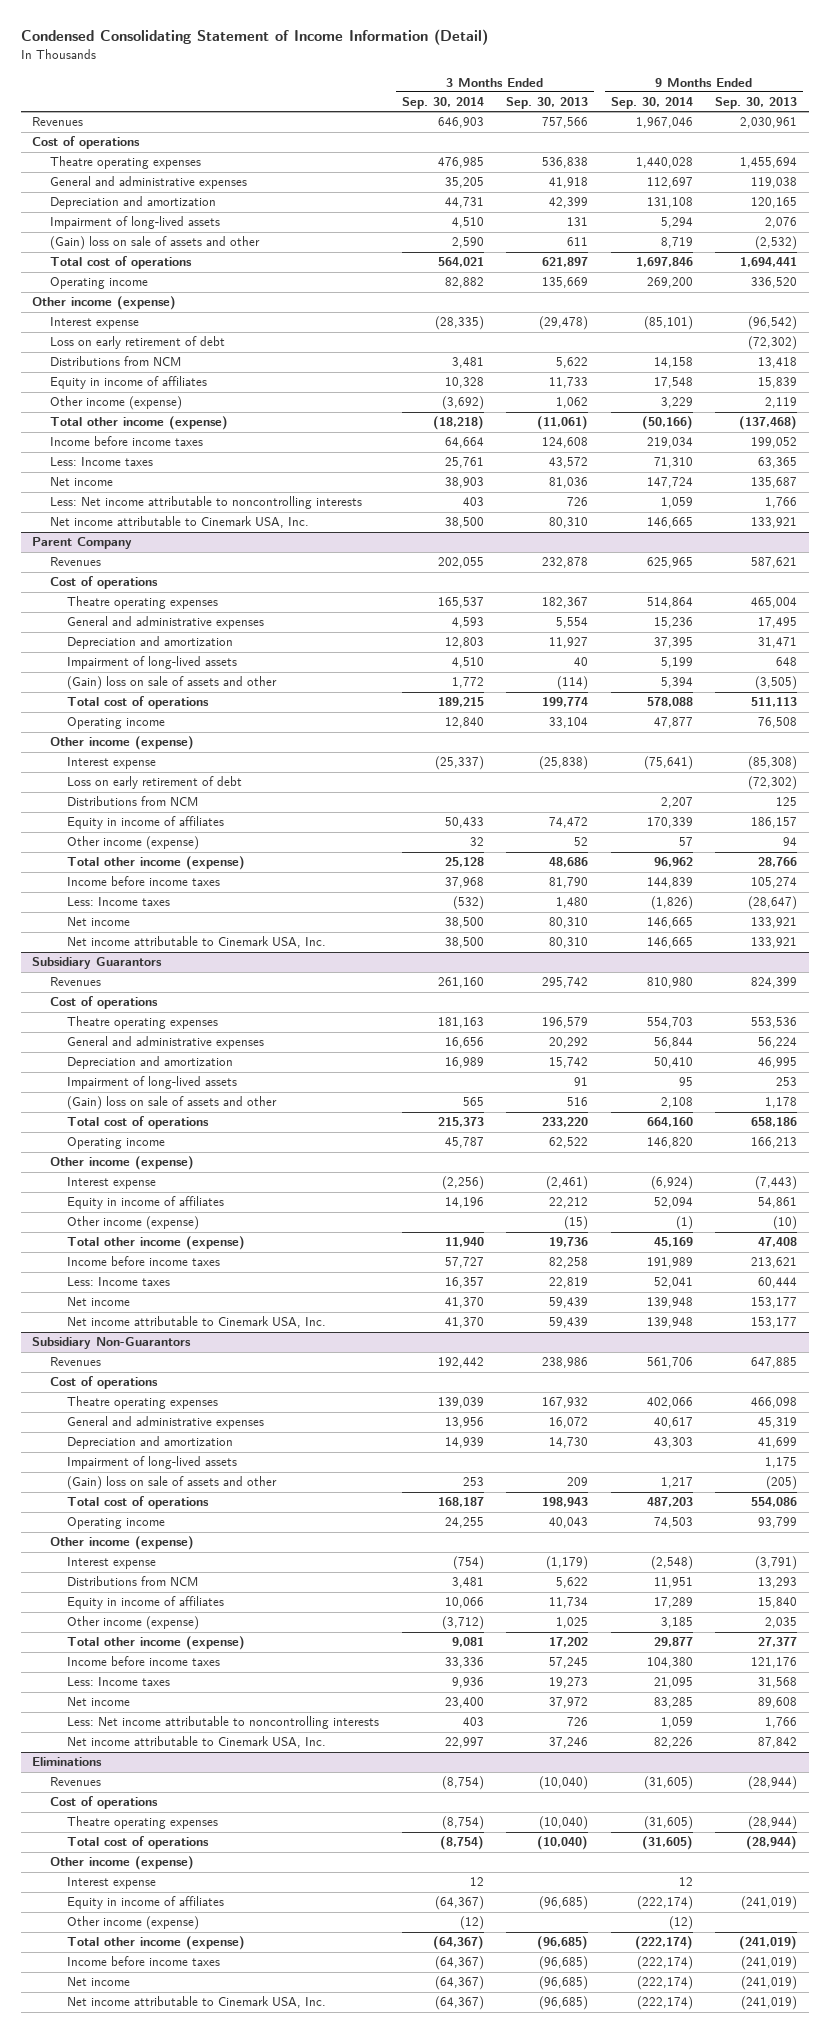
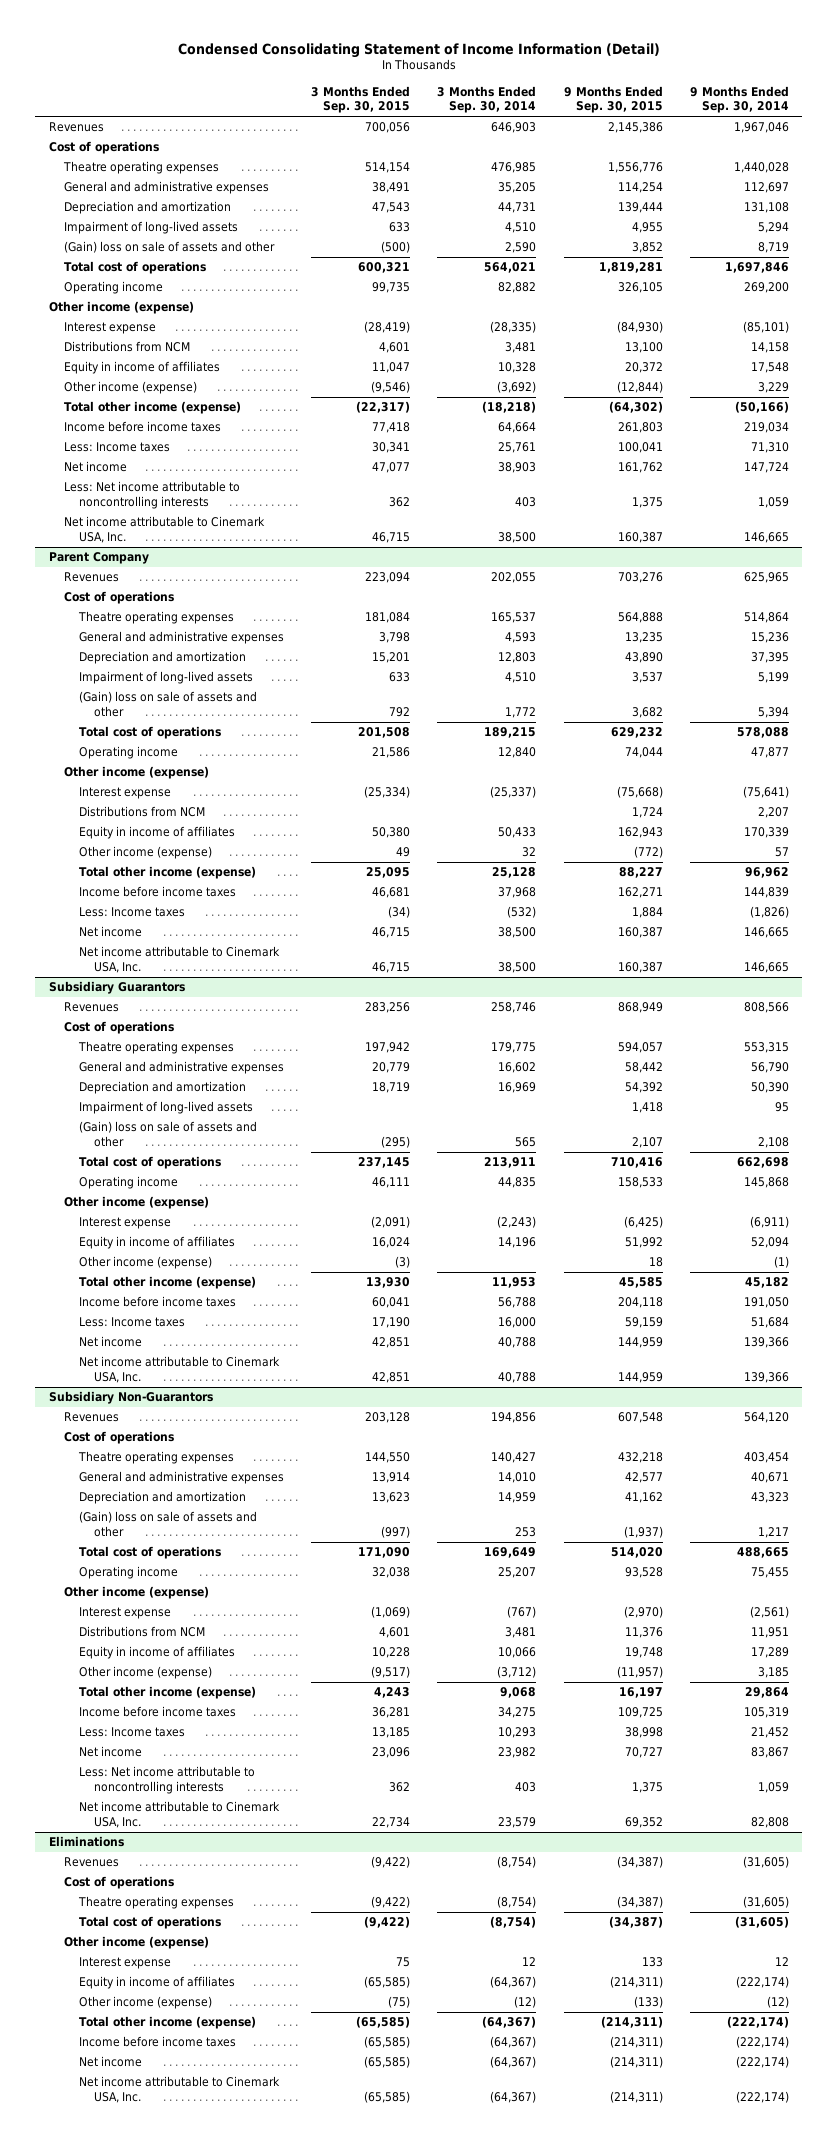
- | 3 Months Ended Sep. 30, 2014 | 3 Months Ended Sep. 30, 2013 | 9 Months Ended Sep. 30, 2014 | 9 Months Ended Sep. 30, 2013
+ | 3 Months Ended Sep. 30, 2015 | 3 Months Ended Sep. 30, 2014 | 9 Months Ended Sep. 30, 2015 | 9 Months Ended Sep. 30, 2014
- Loss on early retirement of debt | | | | (72,302)
@ Parent Company
- Loss on early retirement of debt | | | | (72,302)
@ Subsidiary Guarantors
- Revenues | 261,160 | 295,742 | 810,980 | 824,399
+ Revenues | 283,256 | 258,746 | 868,949 | 808,566
- Theatre operating expenses | 181,163 | 196,579 | 554,703 | 553,536
- General and administrative expenses | 16,656 | 20,292 | 56,844 | 56,224
- Depreciation and amortization | 16,989 | 15,742 | 50,410 | 46,995
+ Theatre operating expenses | 197,942 | 179,775 | 594,057 | 553,315
+ General and administrative expenses | 20,779 | 16,602 | 58,442 | 56,790
+ Depreciation and amortization | 18,719 | 16,969 | 54,392 | 50,390
- Total cost of operations | 215,373 | 233,220 | 664,160 | 658,186
- Operating income | 45,787 | 62,522 | 146,820 | 166,213
+ Total cost of operations | 237,145 | 213,911 | 710,416 | 662,698
+ Operating income | 46,111 | 44,835 | 158,533 | 145,868
- Interest expense | (2,256) | (2,461) | (6,924) | (7,443)
+ Interest expense | (2,091) | (2,243) | (6,425) | (6,911)
- Total other income (expense) | 11,940 | 19,736 | 45,169 | 47,408
- Income before income taxes | 57,727 | 82,258 | 191,989 | 213,621
- Less: Income taxes | 16,357 | 22,819 | 52,041 | 60,444
- Net income | 41,370 | 59,439 | 139,948 | 153,177
- Net income attributable to Cinemark USA, Inc. | 41,370 | 59,439 | 139,948 | 153,177
+ Total other income (expense) | 13,930 | 11,953 | 45,585 | 45,182
+ Income before income taxes | 60,041 | 56,788 | 204,118 | 191,050
+ Less: Income taxes | 17,190 | 16,000 | 59,159 | 51,684
+ Net income | 42,851 | 40,788 | 144,959 | 139,366
+ Net income attributable to Cinemark USA, Inc. | 42,851 | 40,788 | 144,959 | 139,366
@ Subsidiary Non-Guarantors
- Revenues | 192,442 | 238,986 | 561,706 | 647,885
+ Revenues | 203,128 | 194,856 | 607,548 | 564,120
- Theatre operating expenses | 139,039 | 167,932 | 402,066 | 466,098
- General and administrative expenses | 13,956 | 16,072 | 40,617 | 45,319
- Depreciation and amortization | 14,939 | 14,730 | 43,303 | 41,699
- Impairment of long-lived assets | | | | 1,175
+ Theatre operating expenses | 144,550 | 140,427 | 432,218 | 403,454
+ General and administrative expenses | 13,914 | 14,010 | 42,577 | 40,671
+ Depreciation and amortization | 13,623 | 14,959 | 41,162 | 43,323
- Total cost of operations | 168,187 | 198,943 | 487,203 | 554,086
- Operating income | 24,255 | 40,043 | 74,503 | 93,799
+ Total cost of operations | 171,090 | 169,649 | 514,020 | 488,665
+ Operating income | 32,038 | 25,207 | 93,528 | 75,455
- Interest expense | (754) | (1,179) | (2,548) | (3,791)
+ Interest expense | (1,069) | (767) | (2,970) | (2,561)
- Total other income (expense) | 9,081 | 17,202 | 29,877 | 27,377
- Income before income taxes | 33,336 | 57,245 | 104,380 | 121,176
- Less: Income taxes | 9,936 | 19,273 | 21,095 | 31,568
- Net income | 23,400 | 37,972 | 83,285 | 89,608
+ Total other income (expense) | 4,243 | 9,068 | 16,197 | 29,864
+ Income before income taxes | 36,281 | 34,275 | 109,725 | 105,319
+ Less: Income taxes | 13,185 | 10,293 | 38,998 | 21,452
+ Net income | 23,096 | 23,982 | 70,727 | 83,867
- Net income attributable to Cinemark USA, Inc. | 22,997 | 37,246 | 82,226 | 87,842
+ Net income attributable to Cinemark USA, Inc. | 22,734 | 23,579 | 69,352 | 82,808

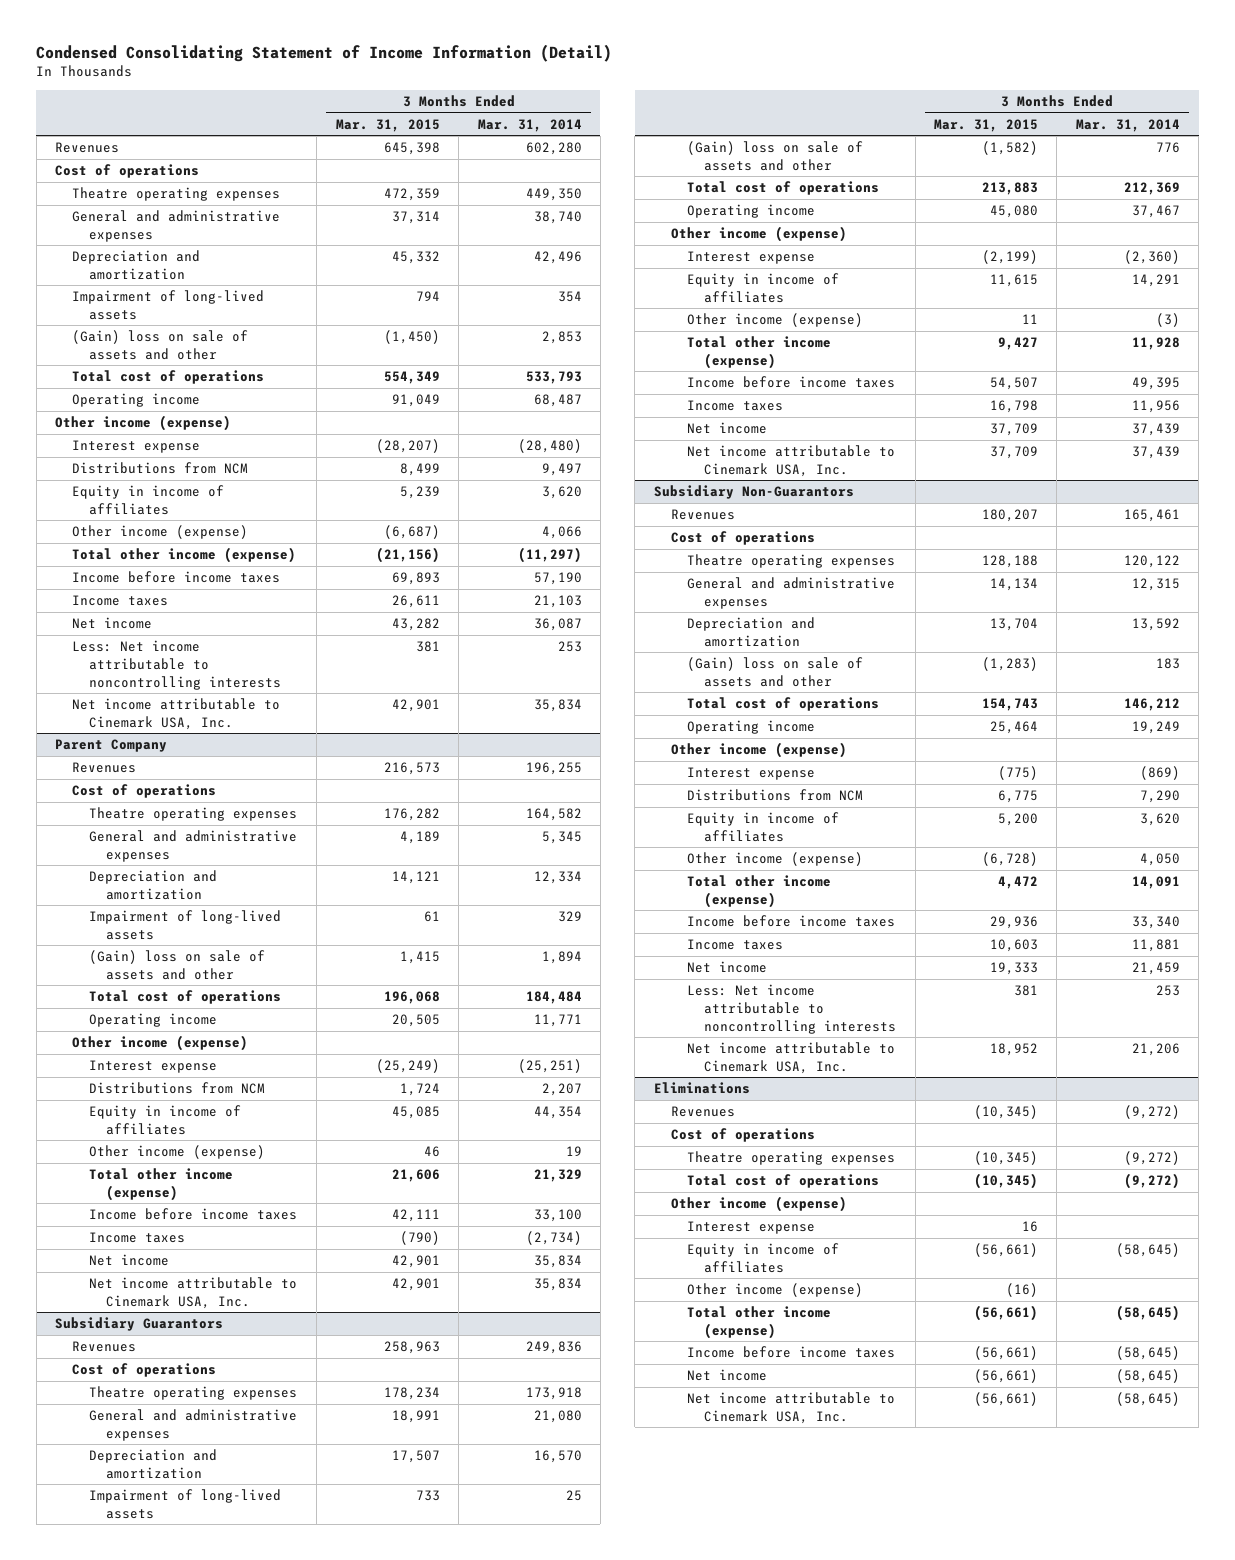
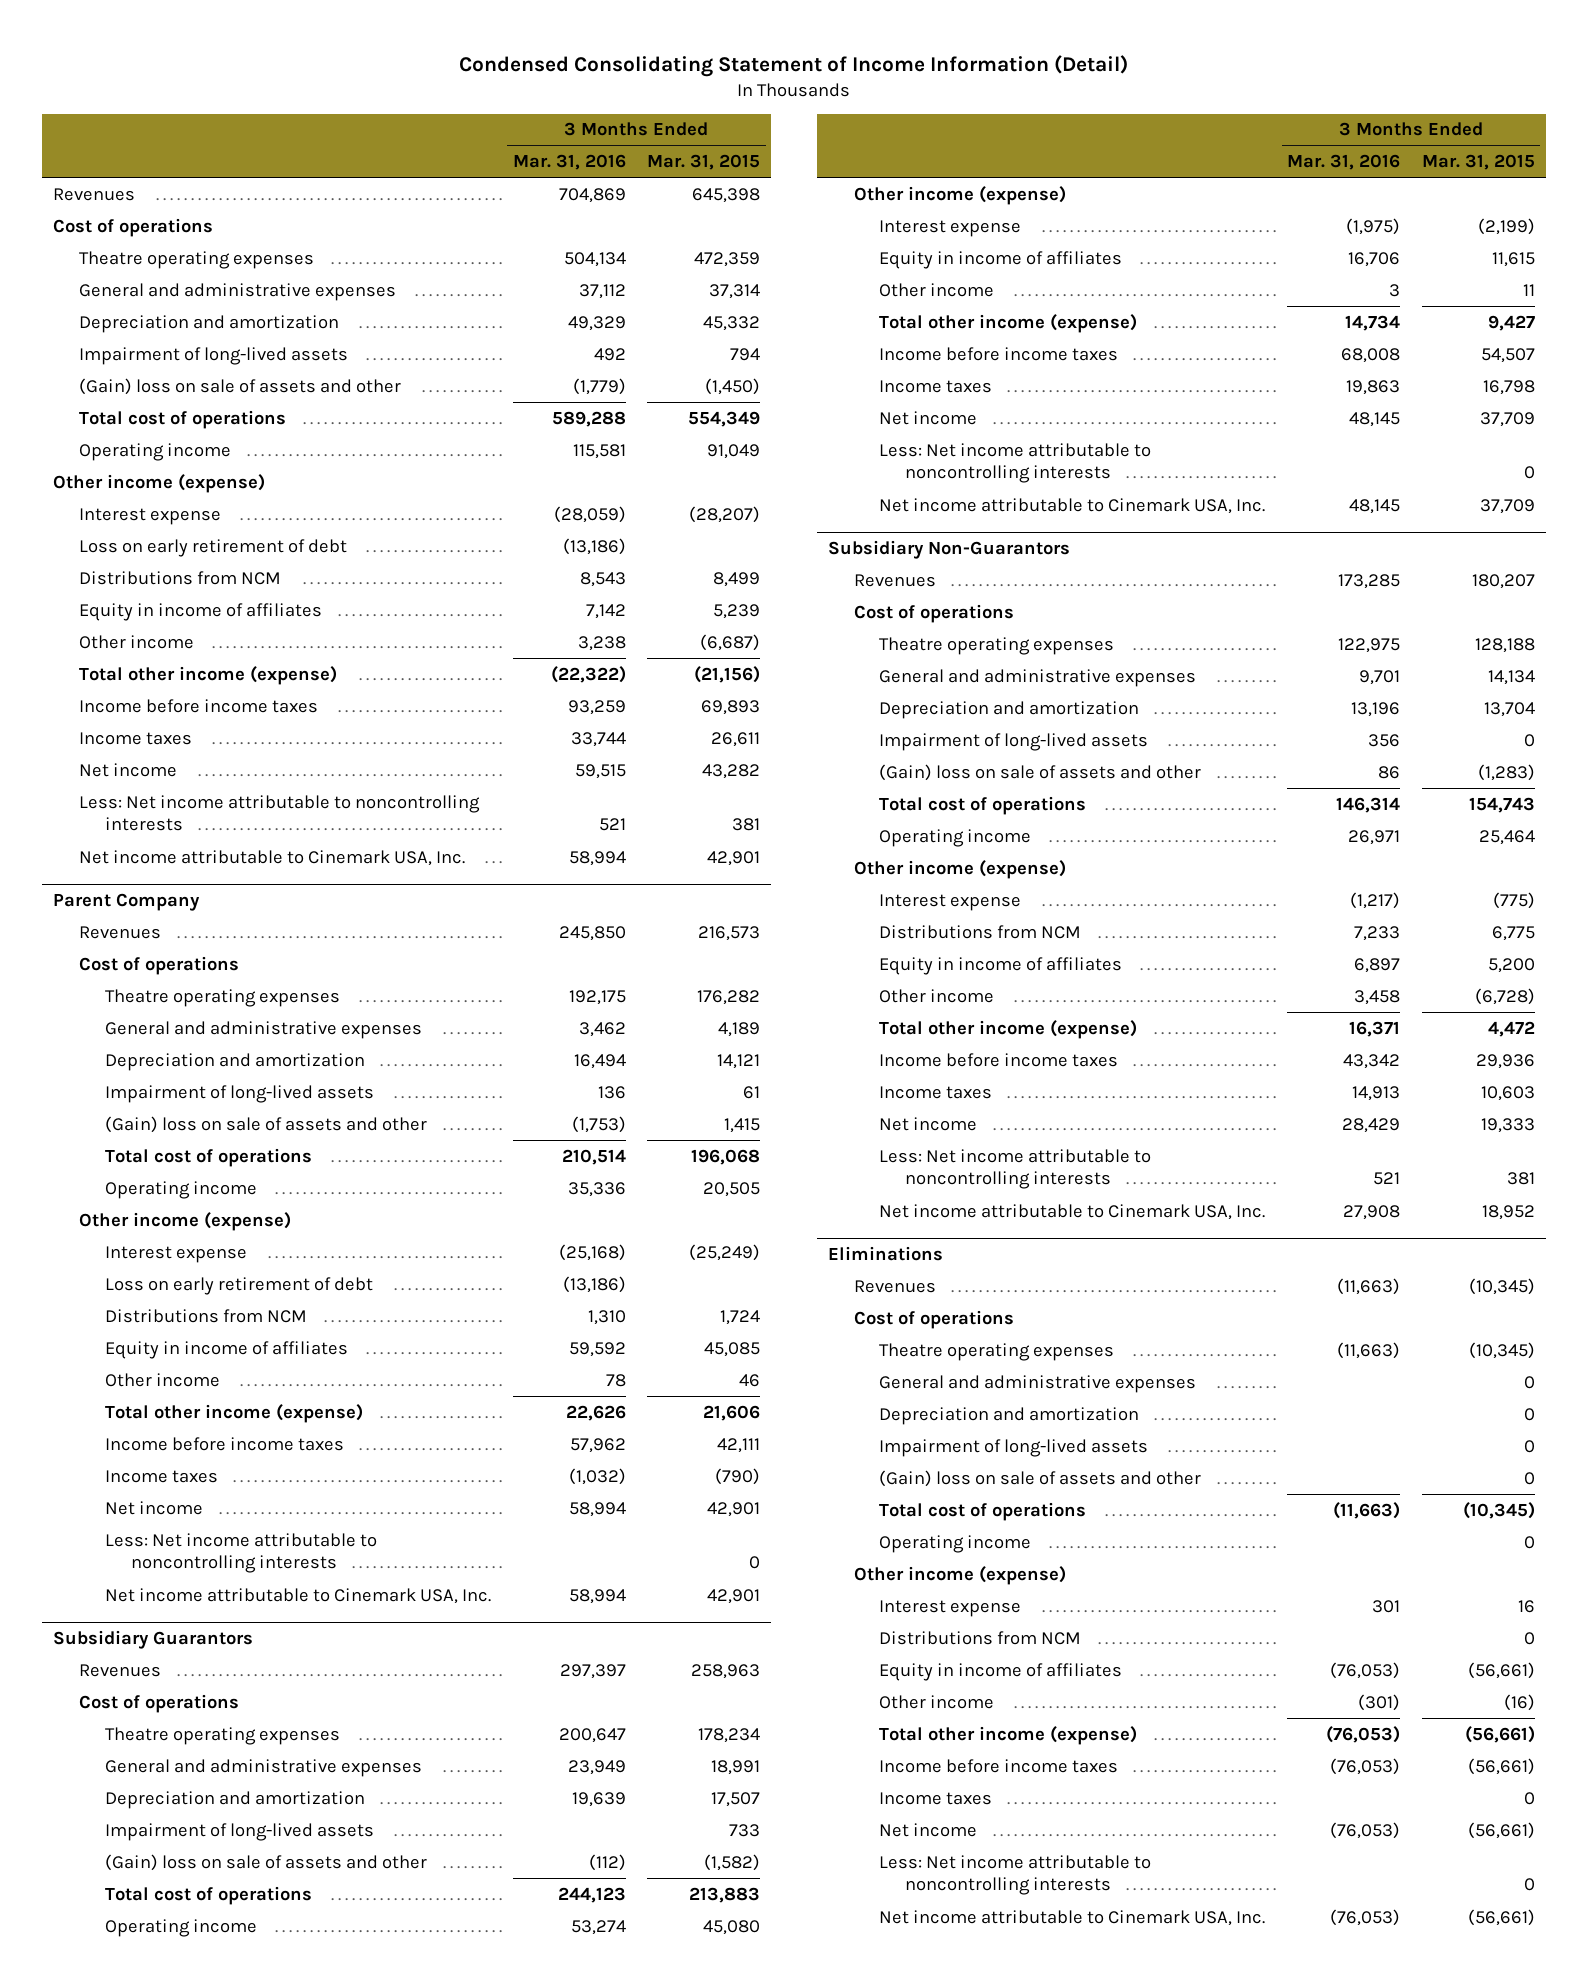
- | 3 Months Ended Mar. 31, 2015 | 3 Months Ended Mar. 31, 2014
+ | 3 Months Ended Mar. 31, 2016 | 3 Months Ended Mar. 31, 2015
+ Loss on early retirement of debt | (13,186) |
- Other income (expense) | (6,687) | 4,066
+ Other income | 3,238 | (6,687)
@ Parent Company
+ Loss on early retirement of debt | (13,186) |
- Other income (expense) | 46 | 19
+ Other income | 78 | 46
+ Less: Net income attributable to noncontrolling interests | | 0
@ Subsidiary Guarantors
- Other income (expense) | 11 | (3)
+ Other income | 3 | 11
+ Less: Net income attributable to noncontrolling interests | | 0
@ Subsidiary Non-Guarantors
+ Impairment of long-lived assets | 356 | 0
- Other income (expense) | (6,728) | 4,050
+ Other income | 3,458 | (6,728)
@ Eliminations
+ General and administrative expenses | | 0
+ Depreciation and amortization | | 0
+ Impairment of long-lived assets | | 0
+ (Gain) loss on sale of assets and other | | 0
+ Operating income | | 0
+ Distributions from NCM | | 0
- Other income (expense) | (16) |
+ Other income | (301) | (16)
+ Income taxes | | 0
+ Less: Net income attributable to noncontrolling interests | | 0

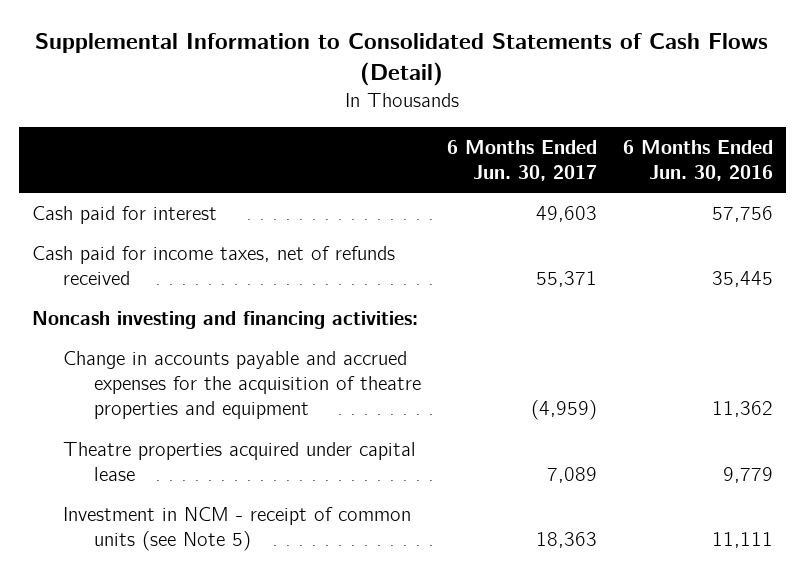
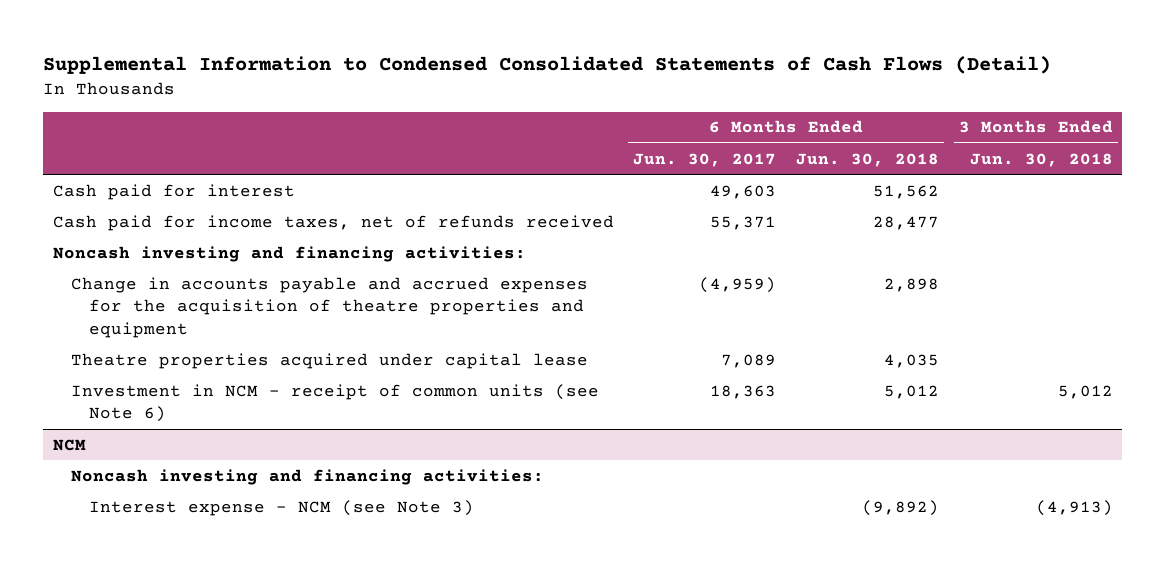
- Supplemental Information to Consolidated Statements of Cash Flows (Detail)
+ Supplemental Information to Condensed Consolidated Statements of Cash Flows (Detail)
- | 6 Months Ended Jun. 30, 2017 | 6 Months Ended Jun. 30, 2016
+ | 6 Months Ended Jun. 30, 2017 | 6 Months Ended Jun. 30, 2018 | 3 Months Ended Jun. 30, 2018
- Investment in NCM - receipt of common units (see Note 5) | 18,363 | 11,111
+ Investment in NCM - receipt of common units (see Note 6) | 18,363 | 5,012 | 5,012
+ NCM
+ Noncash investing and financing activities:
+ Interest expense - NCM (see Note 3) | | (9,892) | (4,913)

